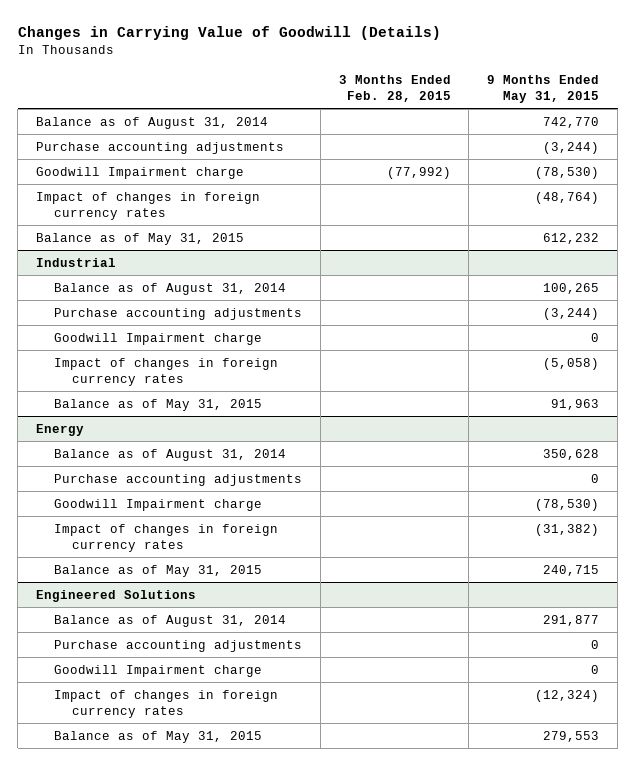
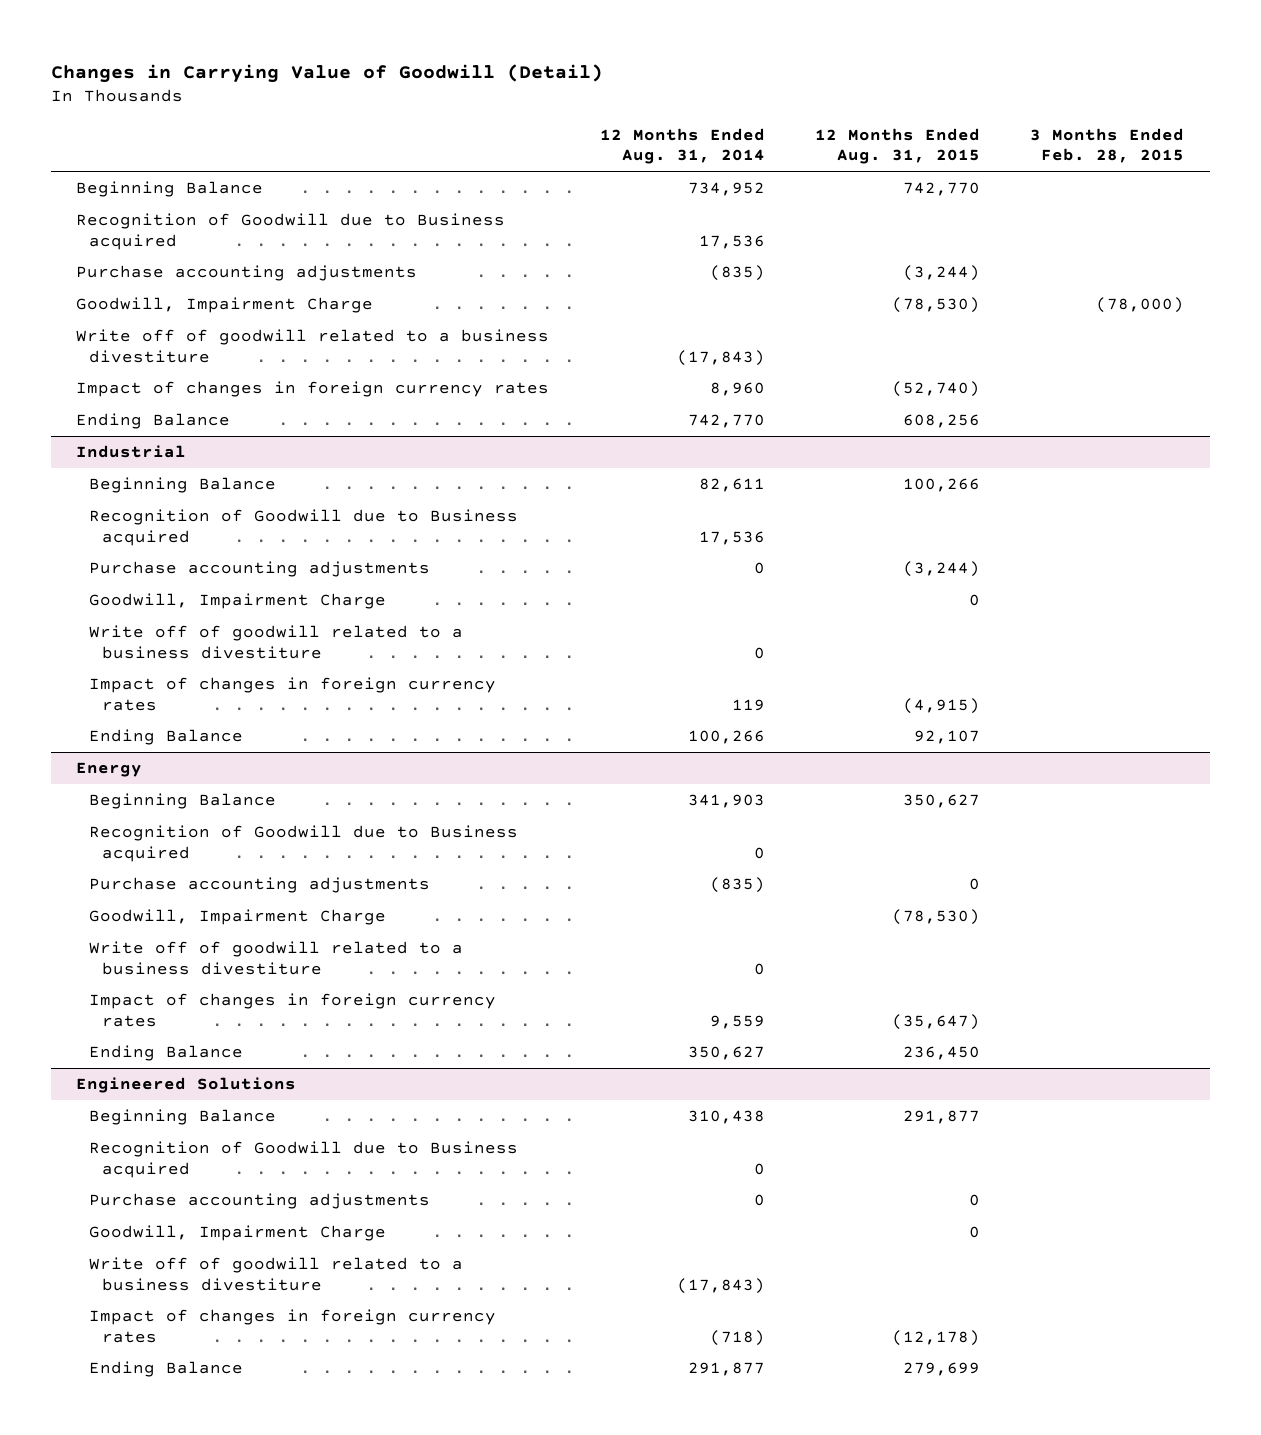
- Changes in Carrying Value of Goodwill (Details)
+ Changes in Carrying Value of Goodwill (Detail)
- | 3 Months Ended Feb. 28, 2015 | 9 Months Ended May 31, 2015
+ | 12 Months Ended Aug. 31, 2014 | 12 Months Ended Aug. 31, 2015 | 3 Months Ended Feb. 28, 2015
- Balance as of August 31, 2014 | | 742,770
+ Beginning Balance | 734,952 | 742,770 |
+ Recognition of Goodwill due to Business acquired | 17,536 | |
- Goodwill Impairment charge | (77,992) | (78,530)
+ Goodwill, Impairment Charge | | (78,530) | (78,000)
+ Write off of goodwill related to a business divestiture | (17,843) | |
- Balance as of May 31, 2015 | | 612,232
+ Ending Balance | 742,770 | 608,256 |
@ Industrial
- Balance as of August 31, 2014 | | 100,265
+ Beginning Balance | 82,611 | 100,266 |
+ Recognition of Goodwill due to Business acquired | 17,536 | |
- Goodwill Impairment charge | | 0
+ Goodwill, Impairment Charge | | 0 |
+ Write off of goodwill related to a business divestiture | 0 | |
- Balance as of May 31, 2015 | | 91,963
+ Ending Balance | 100,266 | 92,107 |
@ Energy
- Balance as of August 31, 2014 | | 350,628
+ Beginning Balance | 341,903 | 350,627 |
+ Recognition of Goodwill due to Business acquired | 0 | |
- Goodwill Impairment charge | | (78,530)
+ Goodwill, Impairment Charge | | (78,530) |
+ Write off of goodwill related to a business divestiture | 0 | |
- Balance as of May 31, 2015 | | 240,715
+ Ending Balance | 350,627 | 236,450 |
@ Engineered Solutions
- Balance as of August 31, 2014 | | 291,877
+ Beginning Balance | 310,438 | 291,877 |
+ Recognition of Goodwill due to Business acquired | 0 | |
- Goodwill Impairment charge | | 0
+ Goodwill, Impairment Charge | | 0 |
+ Write off of goodwill related to a business divestiture | (17,843) | |
- Balance as of May 31, 2015 | | 279,553
+ Ending Balance | 291,877 | 279,699 |

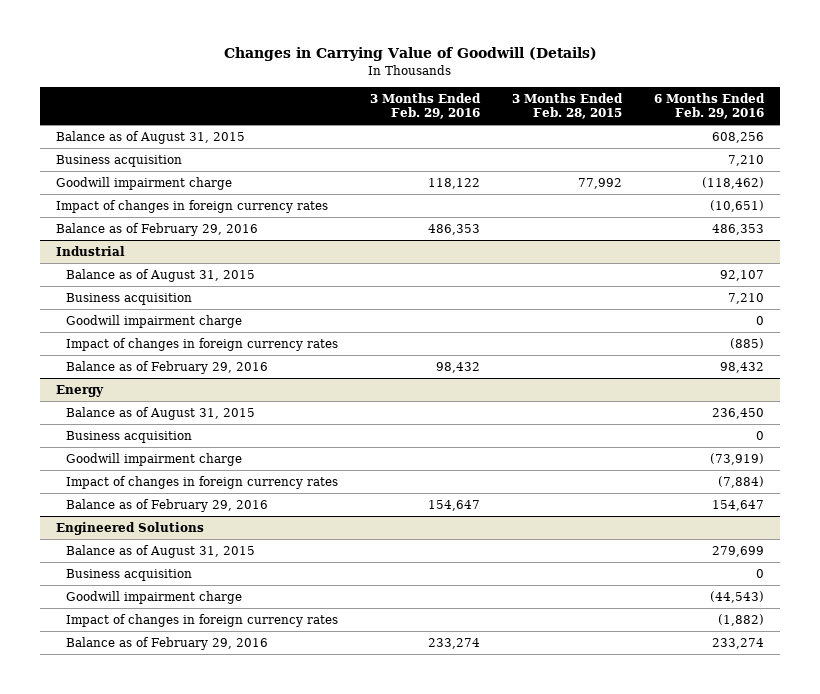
- Changes in Carrying Value of Goodwill (Detail)
+ Changes in Carrying Value of Goodwill (Details)
- | 12 Months Ended Aug. 31, 2014 | 12 Months Ended Aug. 31, 2015 | 3 Months Ended Feb. 28, 2015
+ | 3 Months Ended Feb. 29, 2016 | 3 Months Ended Feb. 28, 2015 | 6 Months Ended Feb. 29, 2016
- Beginning Balance | 734,952 | 742,770 |
- Recognition of Goodwill due to Business acquired | 17,536 | |
- Purchase accounting adjustments | (835) | (3,244) |
- Goodwill, Impairment Charge | | (78,530) | (78,000)
- Write off of goodwill related to a business divestiture | (17,843) | |
+ Balance as of August 31, 2015 | | | 608,256
+ Business acquisition | | | 7,210
+ Goodwill impairment charge | 118,122 | 77,992 | (118,462)
- Ending Balance | 742,770 | 608,256 |
+ Balance as of February 29, 2016 | 486,353 | | 486,353
@ Industrial
- Beginning Balance | 82,611 | 100,266 |
- Recognition of Goodwill due to Business acquired | 17,536 | |
- Purchase accounting adjustments | 0 | (3,244) |
- Goodwill, Impairment Charge | | 0 |
- Write off of goodwill related to a business divestiture | 0 | |
+ Balance as of August 31, 2015 | | | 92,107
+ Business acquisition | | | 7,210
+ Goodwill impairment charge | | | 0
- Ending Balance | 100,266 | 92,107 |
+ Balance as of February 29, 2016 | 98,432 | | 98,432
@ Energy
- Beginning Balance | 341,903 | 350,627 |
- Recognition of Goodwill due to Business acquired | 0 | |
- Purchase accounting adjustments | (835) | 0 |
- Goodwill, Impairment Charge | | (78,530) |
- Write off of goodwill related to a business divestiture | 0 | |
+ Balance as of August 31, 2015 | | | 236,450
+ Business acquisition | | | 0
+ Goodwill impairment charge | | | (73,919)
- Ending Balance | 350,627 | 236,450 |
+ Balance as of February 29, 2016 | 154,647 | | 154,647
@ Engineered Solutions
- Beginning Balance | 310,438 | 291,877 |
- Recognition of Goodwill due to Business acquired | 0 | |
- Purchase accounting adjustments | 0 | 0 |
- Goodwill, Impairment Charge | | 0 |
- Write off of goodwill related to a business divestiture | (17,843) | |
+ Balance as of August 31, 2015 | | | 279,699
+ Business acquisition | | | 0
+ Goodwill impairment charge | | | (44,543)
- Ending Balance | 291,877 | 279,699 |
+ Balance as of February 29, 2016 | 233,274 | | 233,274

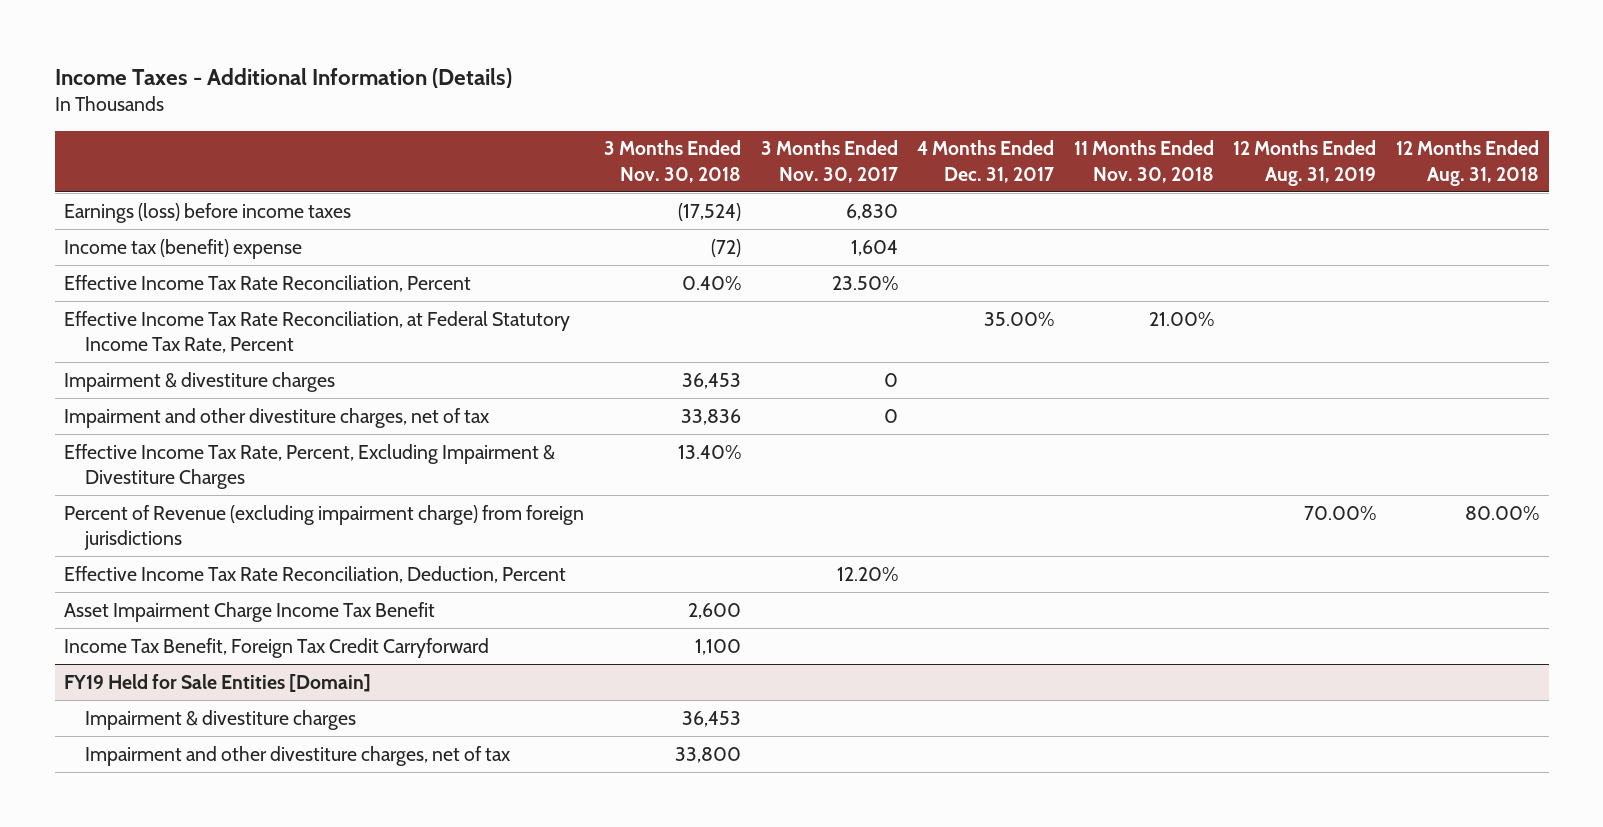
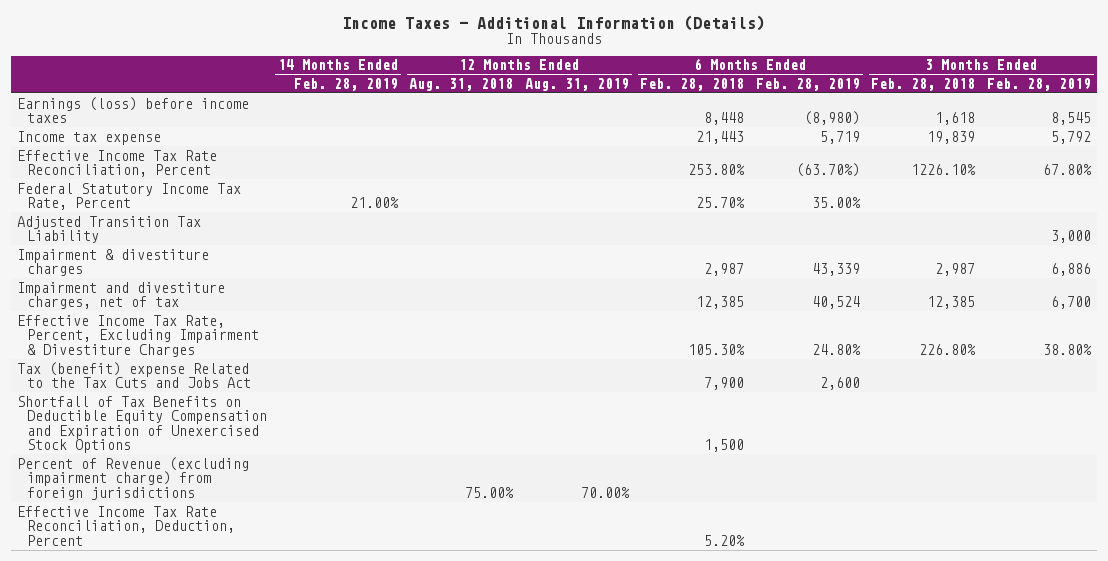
- | 3 Months Ended Nov. 30, 2018 | 3 Months Ended Nov. 30, 2017 | 4 Months Ended Dec. 31, 2017 | 11 Months Ended Nov. 30, 2018 | 12 Months Ended Aug. 31, 2019 | 12 Months Ended Aug. 31, 2018
+ | 14 Months Ended Feb. 28, 2019 | 12 Months Ended Aug. 31, 2018 | 12 Months Ended Aug. 31, 2019 | 6 Months Ended Feb. 28, 2018 | 6 Months Ended Feb. 28, 2019 | 3 Months Ended Feb. 28, 2018 | 3 Months Ended Feb. 28, 2019
- Income tax (benefit) expense | (72) | 1,604 | | | |
+ Income tax expense | | | | 21,443 | 5,719 | 19,839 | 5,792
- Effective Income Tax Rate Reconciliation, at Federal Statutory Income Tax Rate, Percent | | | 35.00% | 21.00% | |
+ Federal Statutory Income Tax Rate, Percent | 21.00% | | | 25.70% | 35.00% | |
+ Adjusted Transition Tax Liability | | | | | | | 3,000
- Impairment and other divestiture charges, net of tax | 33,836 | 0 | | | |
+ Impairment and divestiture charges, net of tax | | | | 12,385 | 40,524 | 12,385 | 6,700
- Percent of Revenue (excluding impairment charge) from foreign jurisdictions | | | | | 70.00% | 80.00%
+ Tax (benefit) expense Related to the Tax Cuts and Jobs Act | | | | 7,900 | 2,600 | |
+ Shortfall of Tax Benefits on Deductible Equity Compensation and Expiration of Unexercised Stock Options | | | | 1,500 | | |
+ Percent of Revenue (excluding impairment charge) from foreign jurisdictions | | 75.00% | 70.00% | | | |
- Asset Impairment Charge Income Tax Benefit | 2,600 | | | | |
- Income Tax Benefit, Foreign Tax Credit Carryforward | 1,100 | | | | |
- FY19 Held for Sale Entities [Domain]
- Impairment & divestiture charges | 36,453 | | | | |
- Impairment and other divestiture charges, net of tax | 33,800 | | | | |

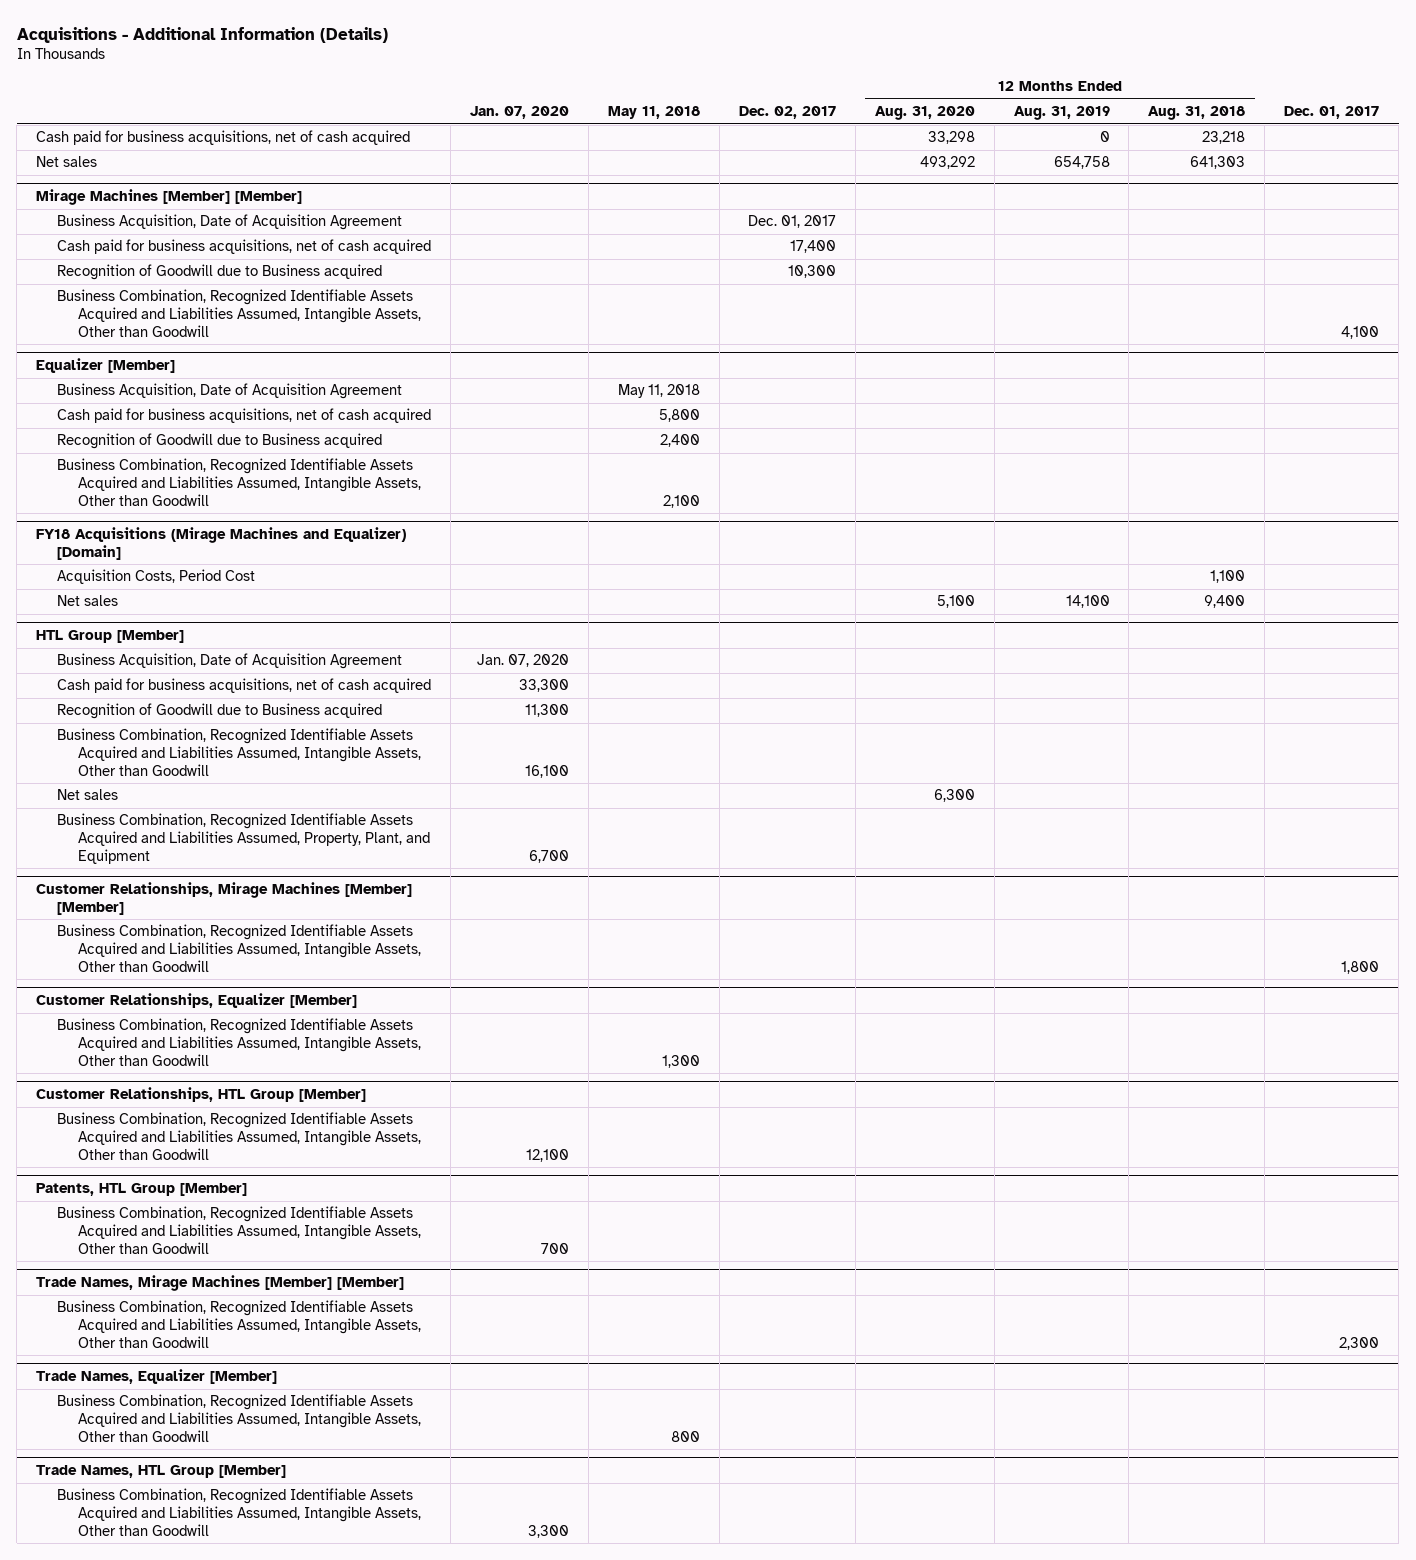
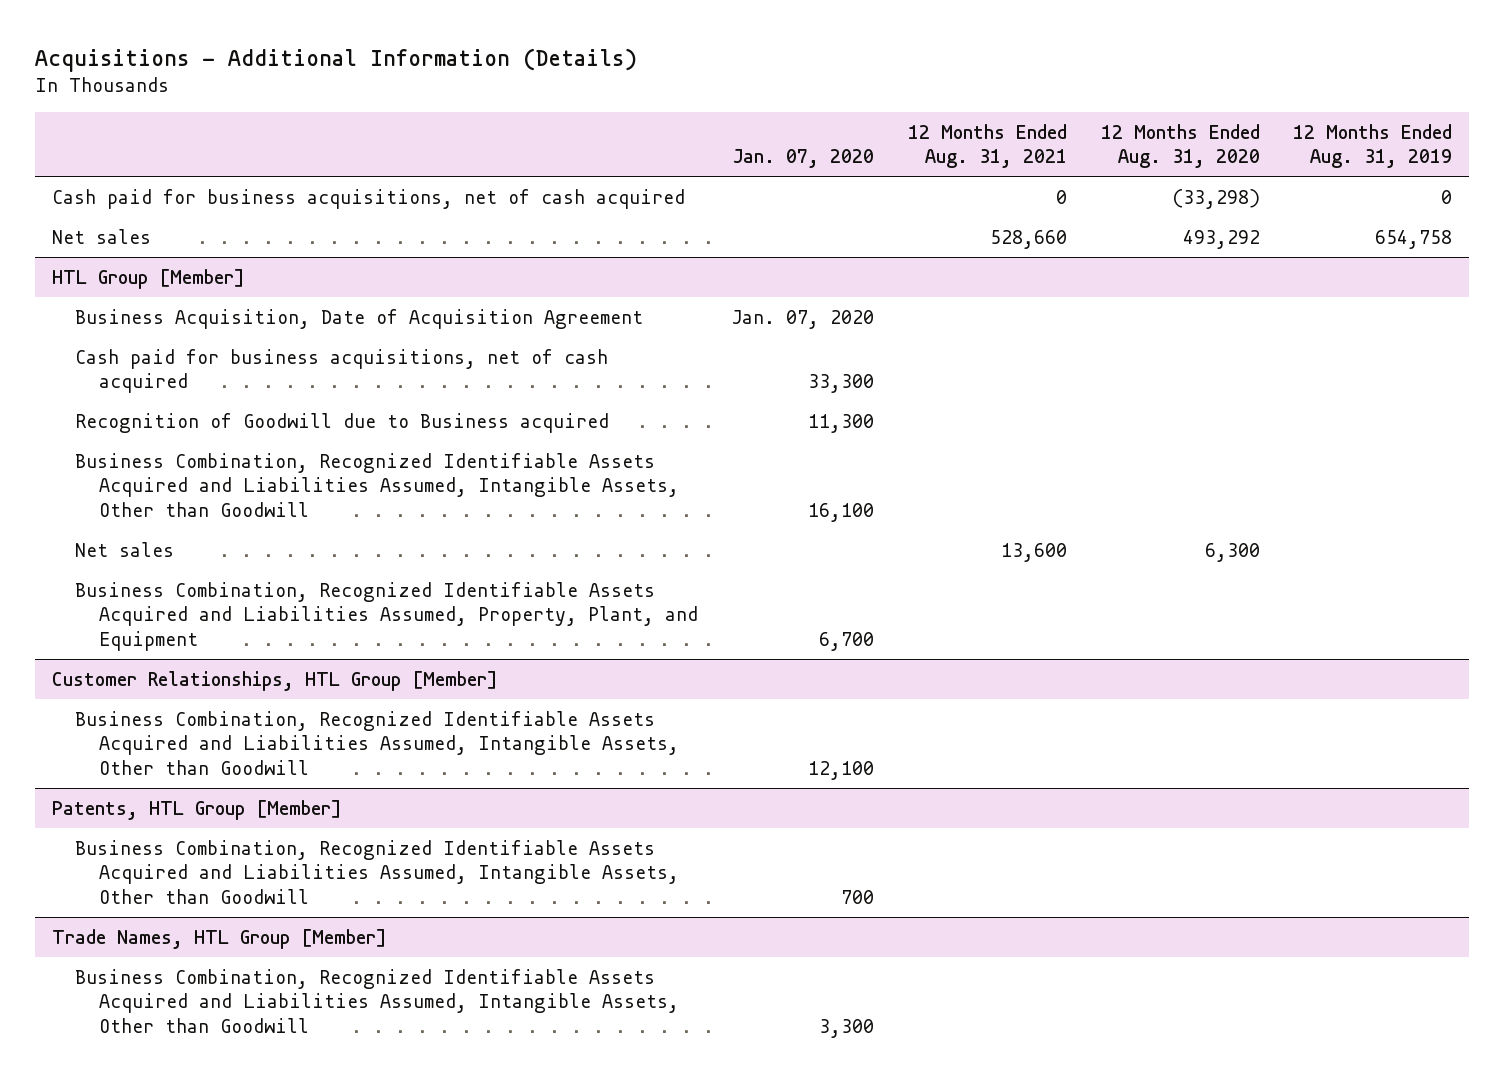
- | Jan. 07, 2020 | May 11, 2018 | Dec. 02, 2017 | 12 Months Ended Aug. 31, 2020 | 12 Months Ended Aug. 31, 2019 | 12 Months Ended Aug. 31, 2018 | Dec. 01, 2017
+ | Jan. 07, 2020 | 12 Months Ended Aug. 31, 2021 | 12 Months Ended Aug. 31, 2020 | 12 Months Ended Aug. 31, 2019
- Cash paid for business acquisitions, net of cash acquired | | | | 33,298 | 0 | 23,218 |
+ Cash paid for business acquisitions, net of cash acquired | | 0 | (33,298) | 0
- Mirage Machines [Member] [Member]
- Business Acquisition, Date of Acquisition Agreement | | | Dec. 01, 2017 | | | |
- Cash paid for business acquisitions, net of cash acquired | | | 17,400 | | | |
- Recognition of Goodwill due to Business acquired | | | 10,300 | | | |
- Business Combination, Recognized Identifiable Assets Acquired and Liabilities Assumed, Intangible Assets, Other than Goodwill | | | | | | | 4,100
- Equalizer [Member]
- Business Acquisition, Date of Acquisition Agreement | | May 11, 2018 | | | | |
- Cash paid for business acquisitions, net of cash acquired | | 5,800 | | | | |
- Recognition of Goodwill due to Business acquired | | 2,400 | | | | |
- Business Combination, Recognized Identifiable Assets Acquired and Liabilities Assumed, Intangible Assets, Other than Goodwill | | 2,100 | | | | |
- FY18 Acquisitions (Mirage Machines and Equalizer) [Domain]
- Acquisition Costs, Period Cost | | | | | | 1,100 |
- Net sales | | | | 5,100 | 14,100 | 9,400 |
- Customer Relationships, Mirage Machines [Member] [Member]
- Business Combination, Recognized Identifiable Assets Acquired and Liabilities Assumed, Intangible Assets, Other than Goodwill | | | | | | | 1,800
- Customer Relationships, Equalizer [Member]
- Business Combination, Recognized Identifiable Assets Acquired and Liabilities Assumed, Intangible Assets, Other than Goodwill | | 1,300 | | | | |
- Trade Names, Mirage Machines [Member] [Member]
- Business Combination, Recognized Identifiable Assets Acquired and Liabilities Assumed, Intangible Assets, Other than Goodwill | | | | | | | 2,300
- Trade Names, Equalizer [Member]
- Business Combination, Recognized Identifiable Assets Acquired and Liabilities Assumed, Intangible Assets, Other than Goodwill | | 800 | | | | |

